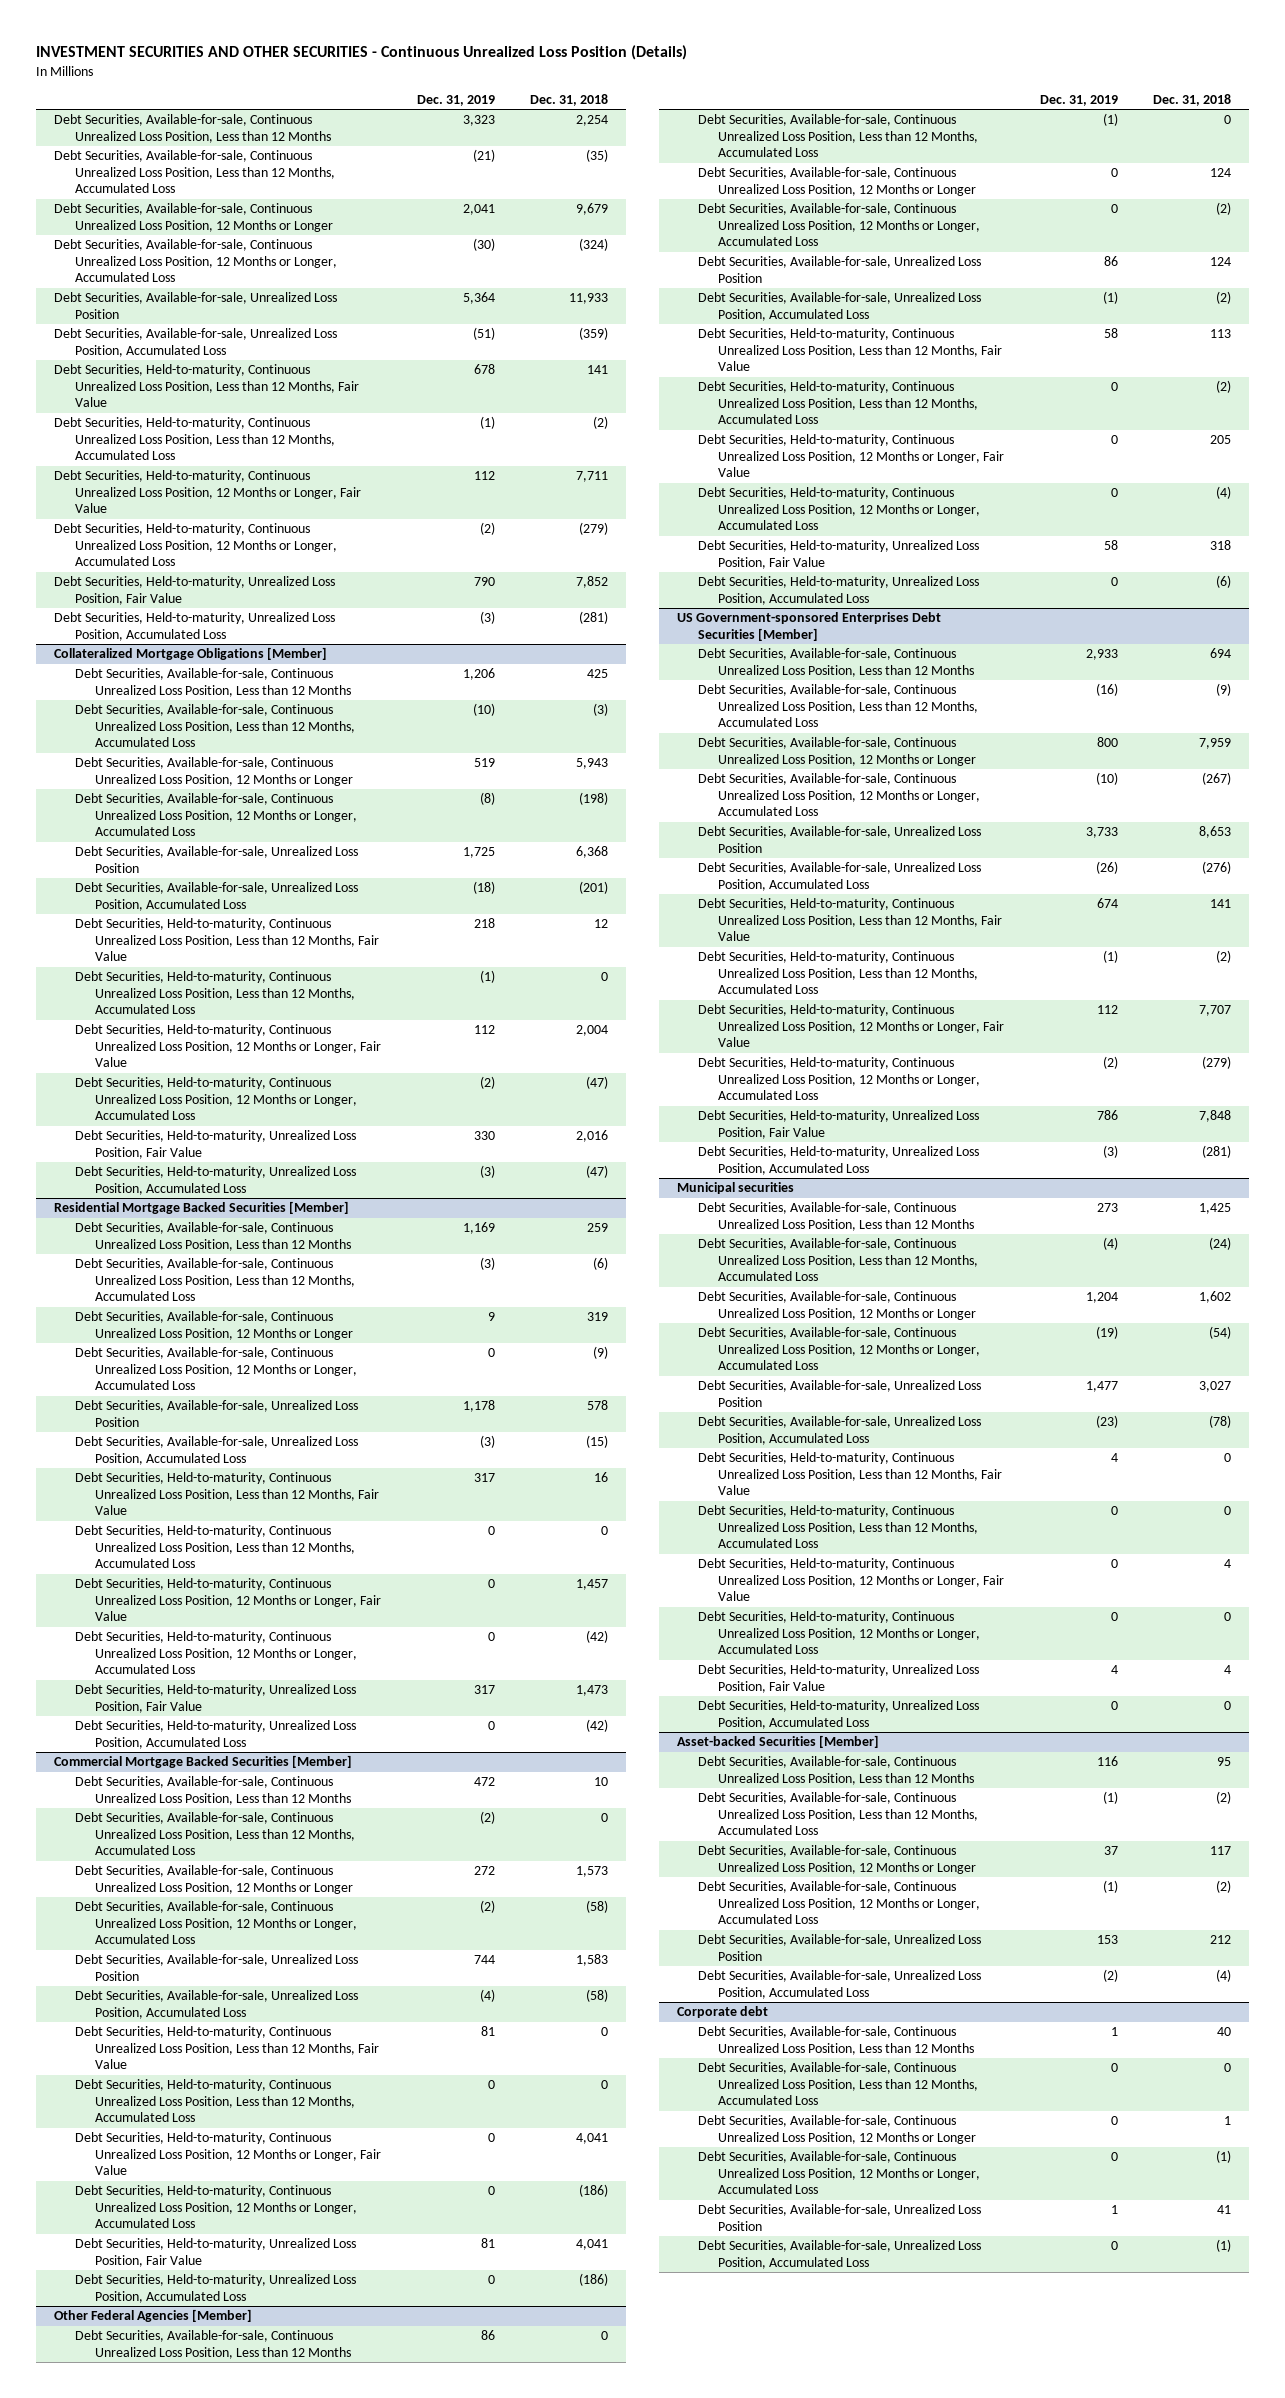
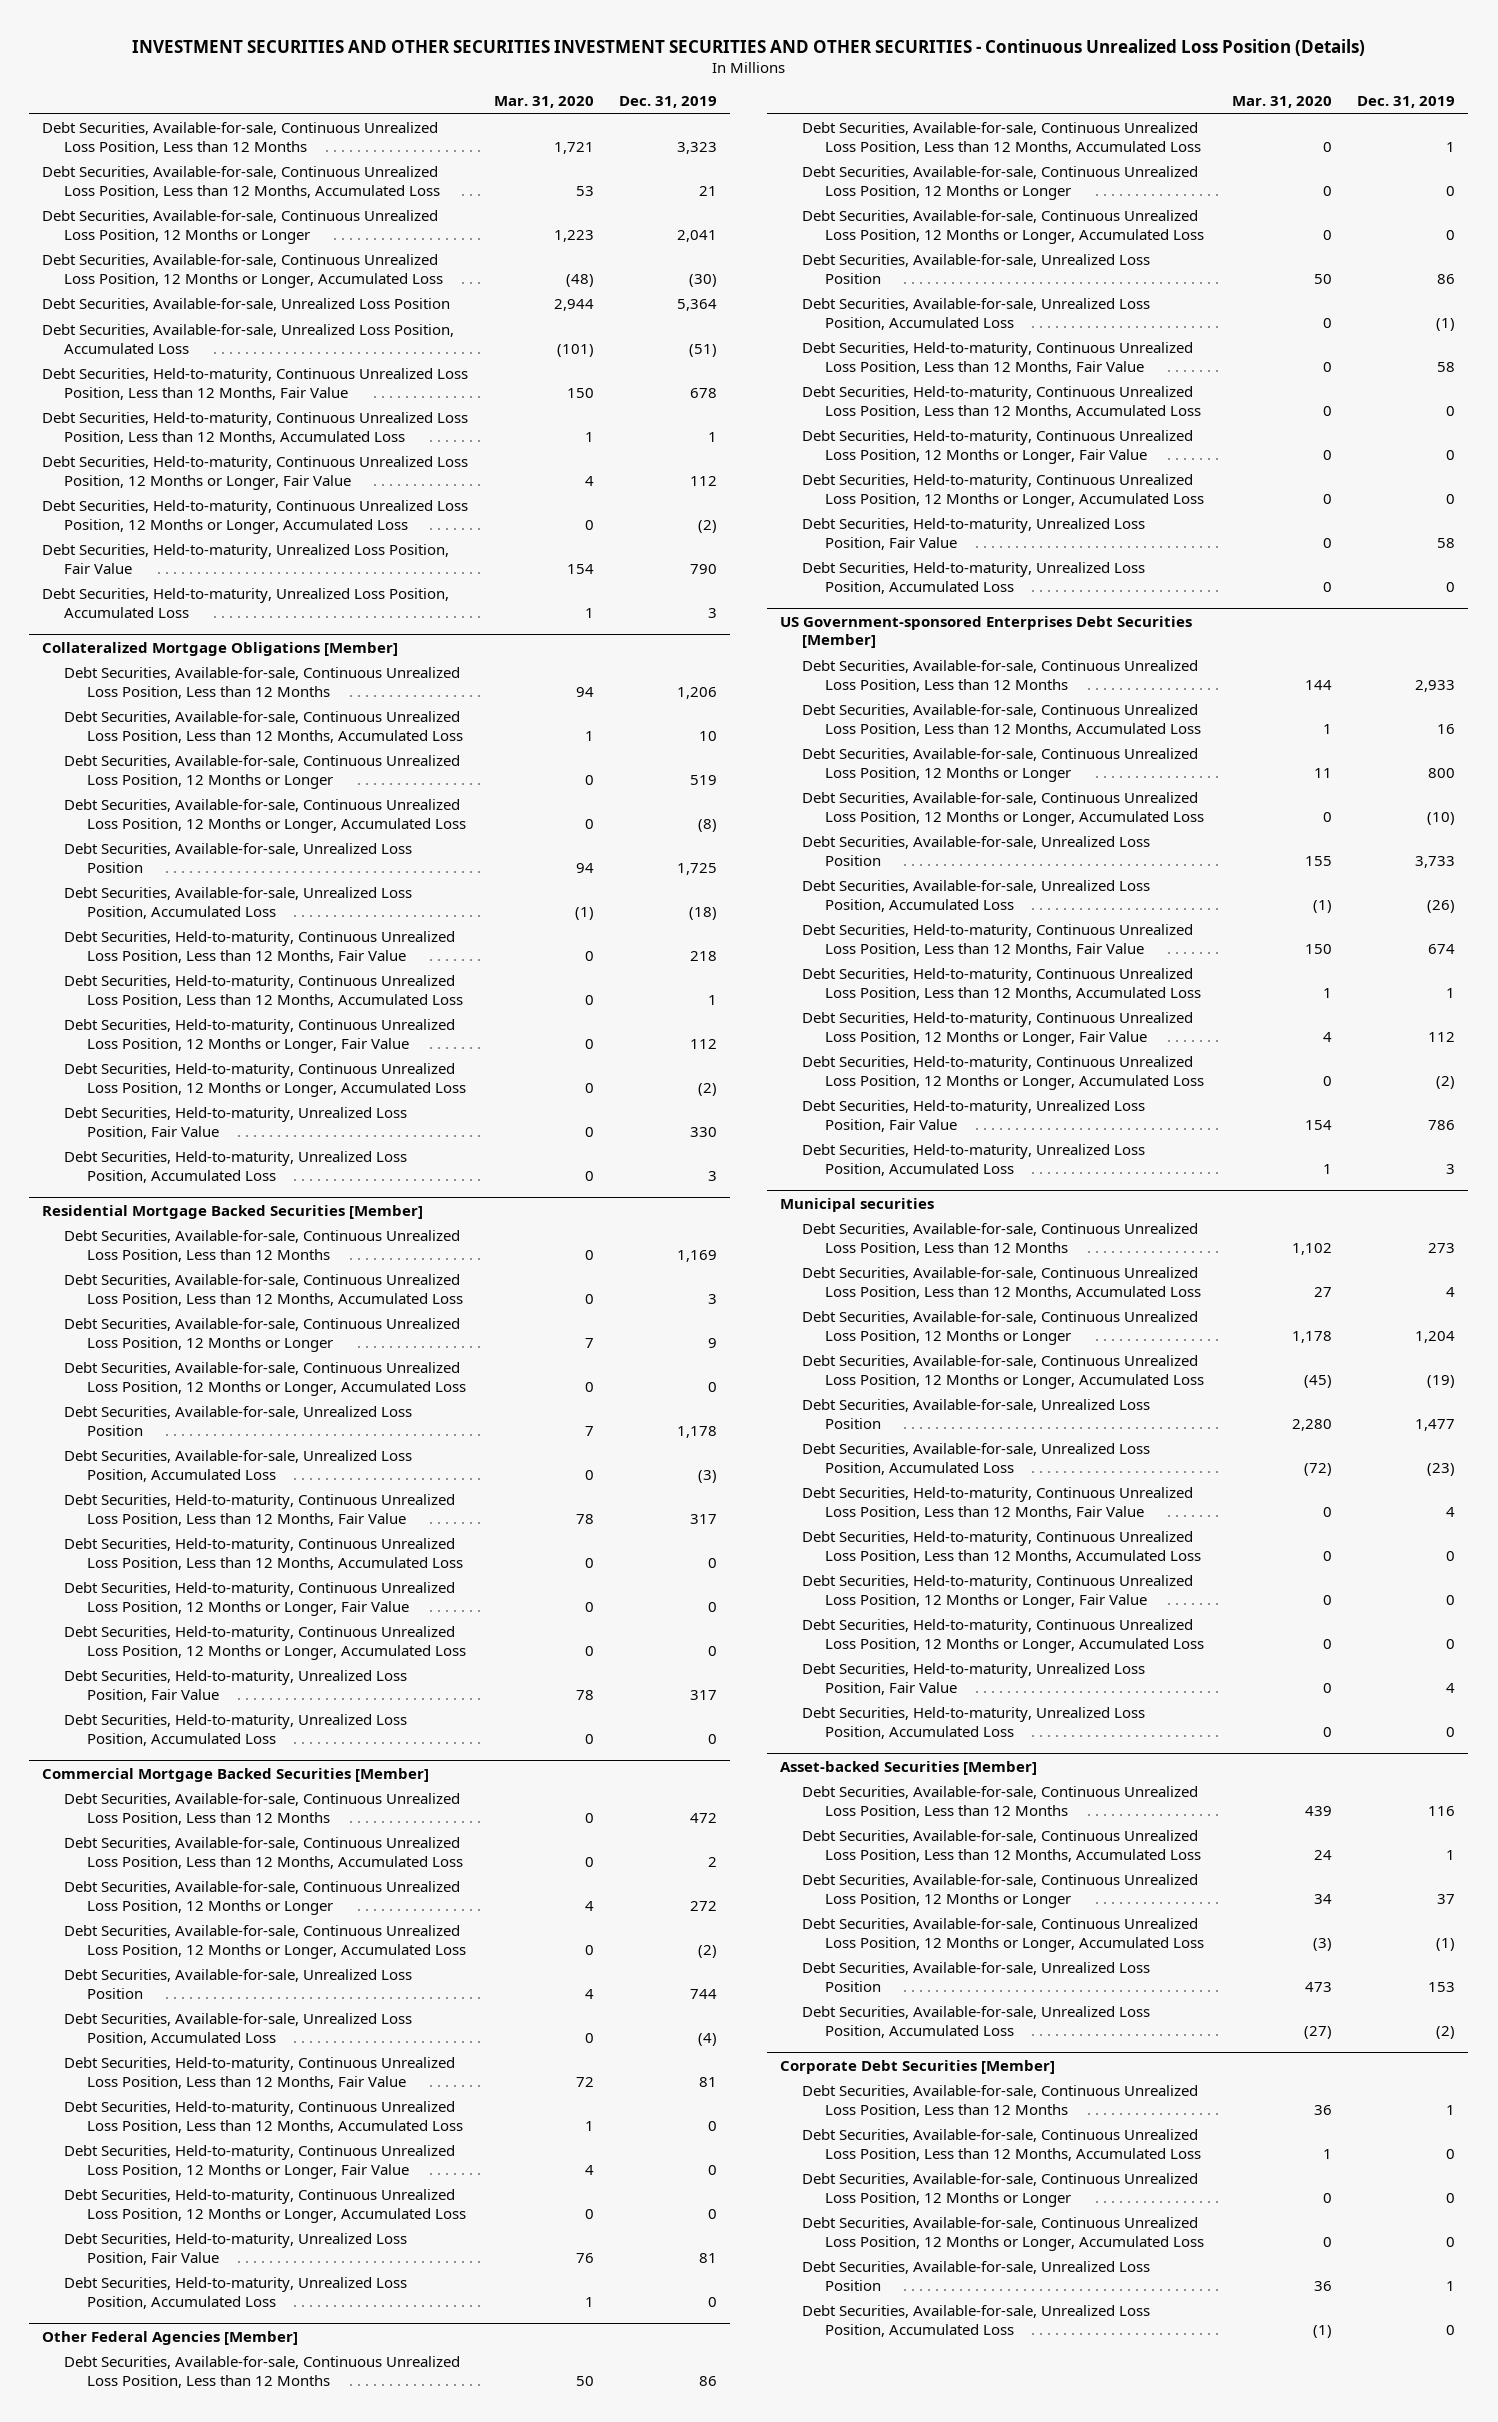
- INVESTMENT SECURITIES AND OTHER SECURITIES - Continuous Unrealized Loss Position (Details)
+ INVESTMENT SECURITIES AND OTHER SECURITIES INVESTMENT SECURITIES AND OTHER SECURITIES - Continuous Unrealized Loss Position (Details)
- | Dec. 31, 2019 | Dec. 31, 2018
+ | Mar. 31, 2020 | Dec. 31, 2019
- Debt Securities, Available-for-sale, Continuous Unrealized Loss Position, Less than 12 Months, Accumulated Loss | (21) | (35)
+ Debt Securities, Available-for-sale, Continuous Unrealized Loss Position, Less than 12 Months, Accumulated Loss | 53 | 21
- Debt Securities, Held-to-maturity, Continuous Unrealized Loss Position, Less than 12 Months, Accumulated Loss | (1) | (2)
+ Debt Securities, Held-to-maturity, Continuous Unrealized Loss Position, Less than 12 Months, Accumulated Loss | 1 | 1
- Debt Securities, Held-to-maturity, Unrealized Loss Position, Accumulated Loss | (3) | (281)
+ Debt Securities, Held-to-maturity, Unrealized Loss Position, Accumulated Loss | 1 | 3
@ Collateralized Mortgage Obligations [Member]
- Debt Securities, Available-for-sale, Continuous Unrealized Loss Position, Less than 12 Months, Accumulated Loss | (10) | (3)
+ Debt Securities, Available-for-sale, Continuous Unrealized Loss Position, Less than 12 Months, Accumulated Loss | 1 | 10
- Debt Securities, Held-to-maturity, Continuous Unrealized Loss Position, Less than 12 Months, Accumulated Loss | (1) | 0
+ Debt Securities, Held-to-maturity, Continuous Unrealized Loss Position, Less than 12 Months, Accumulated Loss | 0 | 1
- Debt Securities, Held-to-maturity, Unrealized Loss Position, Accumulated Loss | (3) | (47)
+ Debt Securities, Held-to-maturity, Unrealized Loss Position, Accumulated Loss | 0 | 3
@ Residential Mortgage Backed Securities [Member]
- Debt Securities, Available-for-sale, Continuous Unrealized Loss Position, Less than 12 Months, Accumulated Loss | (3) | (6)
+ Debt Securities, Available-for-sale, Continuous Unrealized Loss Position, Less than 12 Months, Accumulated Loss | 0 | 3
@ Commercial Mortgage Backed Securities [Member]
- Debt Securities, Available-for-sale, Continuous Unrealized Loss Position, Less than 12 Months, Accumulated Loss | (2) | 0
+ Debt Securities, Available-for-sale, Continuous Unrealized Loss Position, Less than 12 Months, Accumulated Loss | 0 | 2
@ Other Federal Agencies [Member]
- Debt Securities, Available-for-sale, Continuous Unrealized Loss Position, Less than 12 Months, Accumulated Loss | (1) | 0
+ Debt Securities, Available-for-sale, Continuous Unrealized Loss Position, Less than 12 Months, Accumulated Loss | 0 | 1
@ US Government-sponsored Enterprises Debt Securities [Member]
- Debt Securities, Available-for-sale, Continuous Unrealized Loss Position, Less than 12 Months, Accumulated Loss | (16) | (9)
+ Debt Securities, Available-for-sale, Continuous Unrealized Loss Position, Less than 12 Months, Accumulated Loss | 1 | 16
- Debt Securities, Held-to-maturity, Continuous Unrealized Loss Position, Less than 12 Months, Accumulated Loss | (1) | (2)
+ Debt Securities, Held-to-maturity, Continuous Unrealized Loss Position, Less than 12 Months, Accumulated Loss | 1 | 1
- Debt Securities, Held-to-maturity, Unrealized Loss Position, Accumulated Loss | (3) | (281)
+ Debt Securities, Held-to-maturity, Unrealized Loss Position, Accumulated Loss | 1 | 3
@ Municipal securities
- Debt Securities, Available-for-sale, Continuous Unrealized Loss Position, Less than 12 Months, Accumulated Loss | (4) | (24)
+ Debt Securities, Available-for-sale, Continuous Unrealized Loss Position, Less than 12 Months, Accumulated Loss | 27 | 4
@ Asset-backed Securities [Member]
- Debt Securities, Available-for-sale, Continuous Unrealized Loss Position, Less than 12 Months, Accumulated Loss | (1) | (2)
+ Debt Securities, Available-for-sale, Continuous Unrealized Loss Position, Less than 12 Months, Accumulated Loss | 24 | 1
- Corporate debt
+ Corporate Debt Securities [Member]

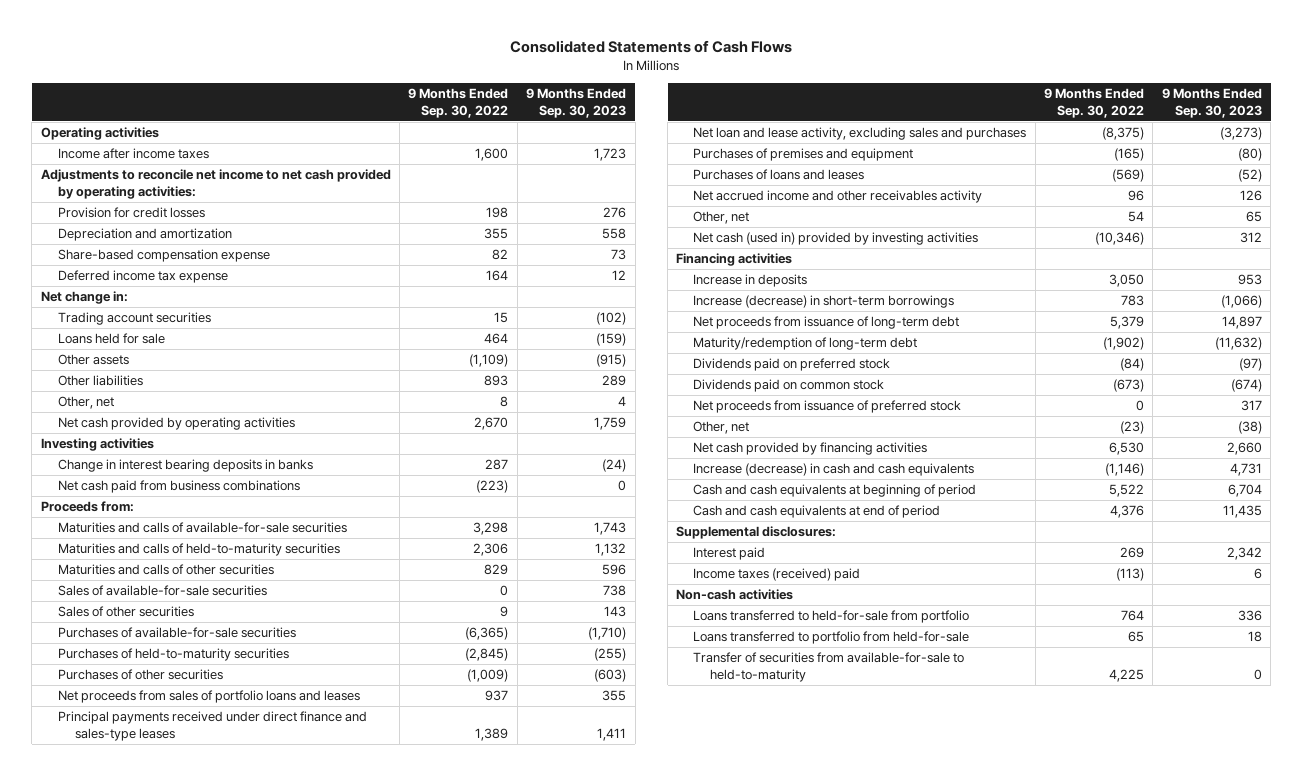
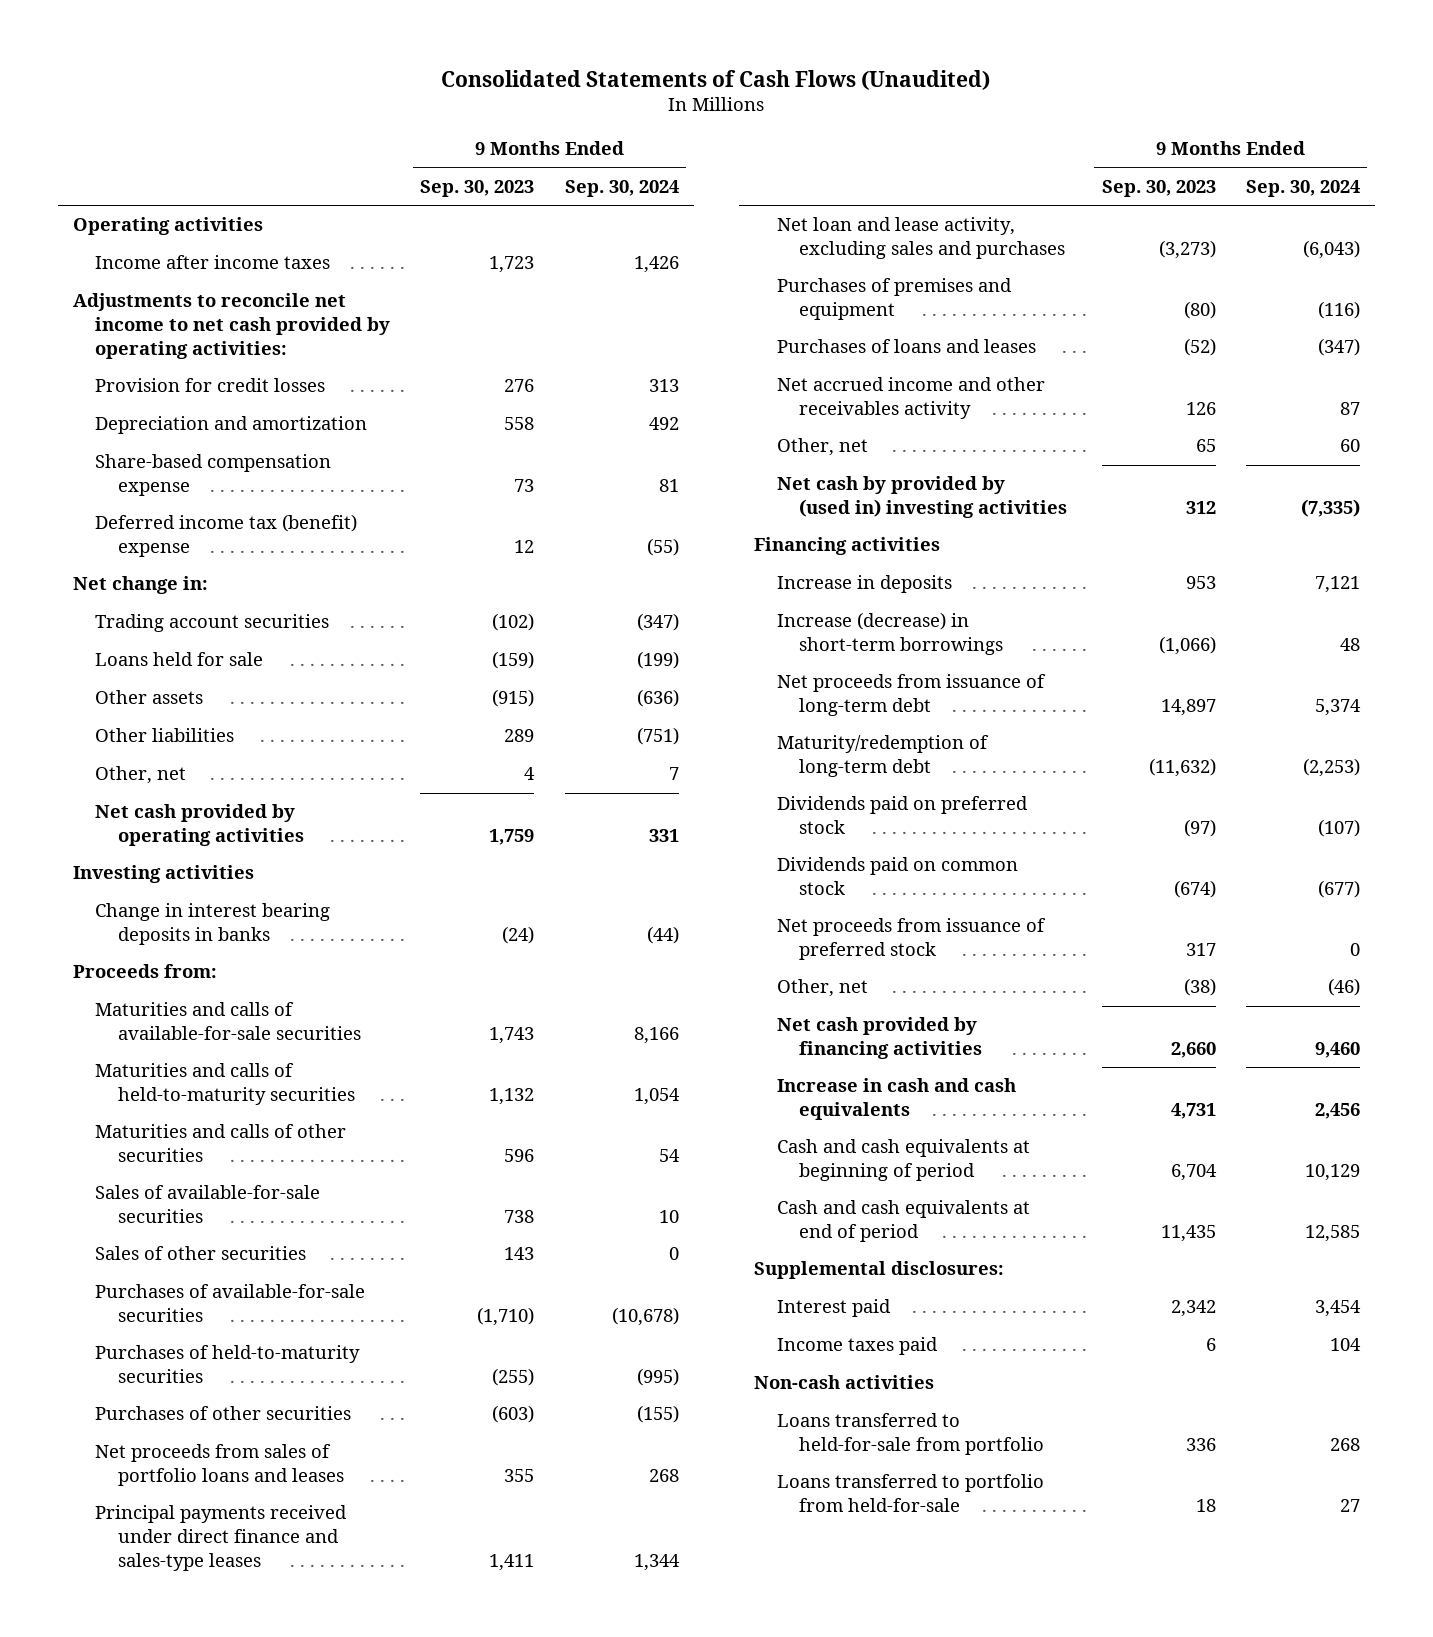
- Consolidated Statements of Cash Flows
+ Consolidated Statements of Cash Flows (Unaudited)
- | 9 Months Ended Sep. 30, 2022 | 9 Months Ended Sep. 30, 2023
+ | 9 Months Ended Sep. 30, 2023 | 9 Months Ended Sep. 30, 2024
- Deferred income tax expense | 164 | 12
+ Deferred income tax (benefit) expense | 12 | (55)
- Net cash paid from business combinations | (223) | 0
- Net cash (used in) provided by investing activities | (10,346) | 312
+ Net cash by provided by (used in) investing activities | 312 | (7,335)
- Increase (decrease) in cash and cash equivalents | (1,146) | 4,731
+ Increase in cash and cash equivalents | 4,731 | 2,456
- Income taxes (received) paid | (113) | 6
+ Income taxes paid | 6 | 104
- Transfer of securities from available-for-sale to held-to-maturity | 4,225 | 0

